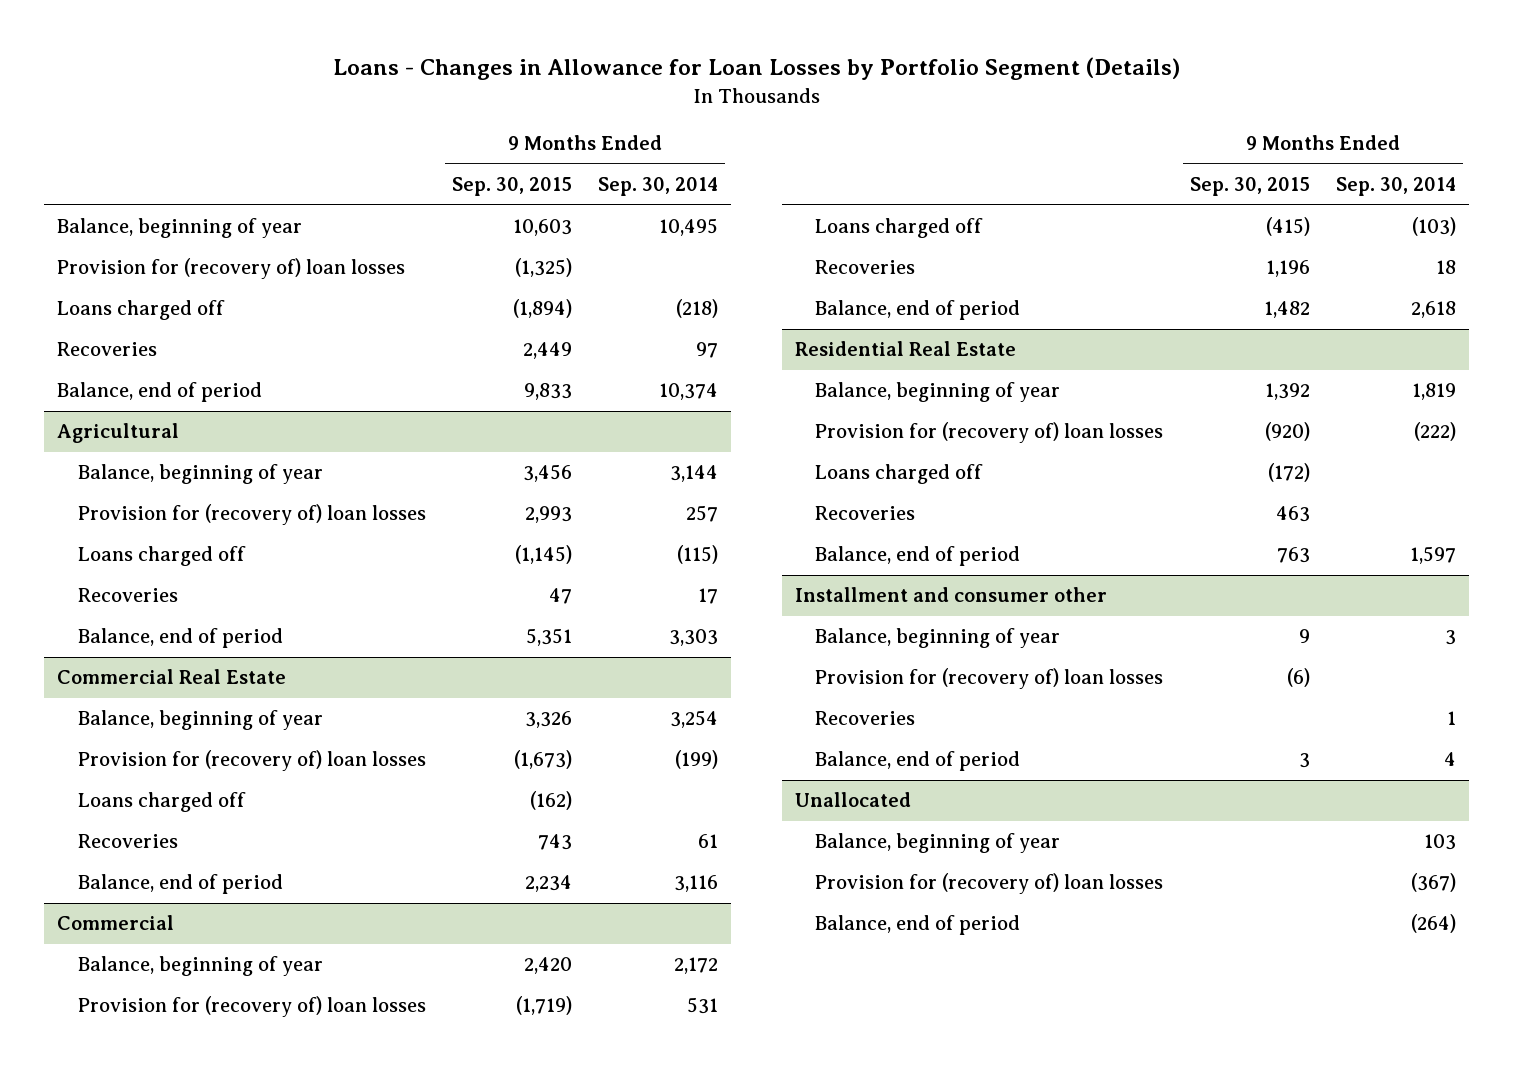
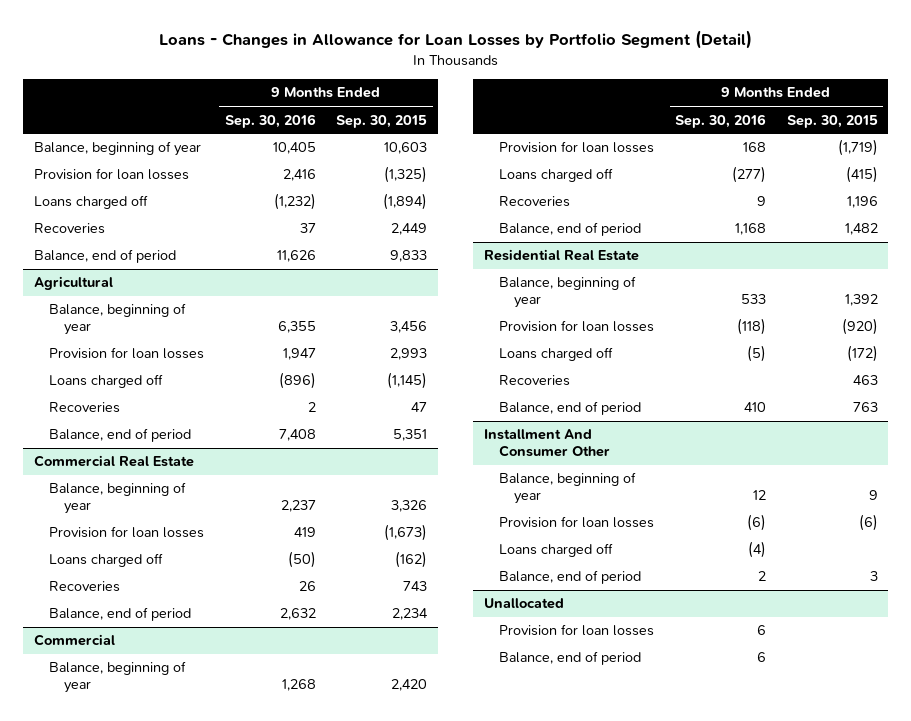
- Loans - Changes in Allowance for Loan Losses by Portfolio Segment (Details)
+ Loans - Changes in Allowance for Loan Losses by Portfolio Segment (Detail)
- | 9 Months Ended Sep. 30, 2015 | 9 Months Ended Sep. 30, 2014
+ | 9 Months Ended Sep. 30, 2016 | 9 Months Ended Sep. 30, 2015
- Provision for (recovery of) loan losses | (1,325) |
+ Provision for loan losses | 2,416 | (1,325)
@ Agricultural
- Provision for (recovery of) loan losses | 2,993 | 257
+ Provision for loan losses | 1,947 | 2,993
@ Commercial Real Estate
- Provision for (recovery of) loan losses | (1,673) | (199)
+ Provision for loan losses | 419 | (1,673)
@ Commercial
- Provision for (recovery of) loan losses | (1,719) | 531
+ Provision for loan losses | 168 | (1,719)
@ Residential Real Estate
- Provision for (recovery of) loan losses | (920) | (222)
+ Provision for loan losses | (118) | (920)
- Installment and consumer other
+ Installment And Consumer Other
- Provision for (recovery of) loan losses | (6) |
- Recoveries | | 1
+ Provision for loan losses | (6) | (6)
+ Loans charged off | (4) |
@ Unallocated
- Balance, beginning of year | | 103
- Provision for (recovery of) loan losses | | (367)
+ Provision for loan losses | 6 |

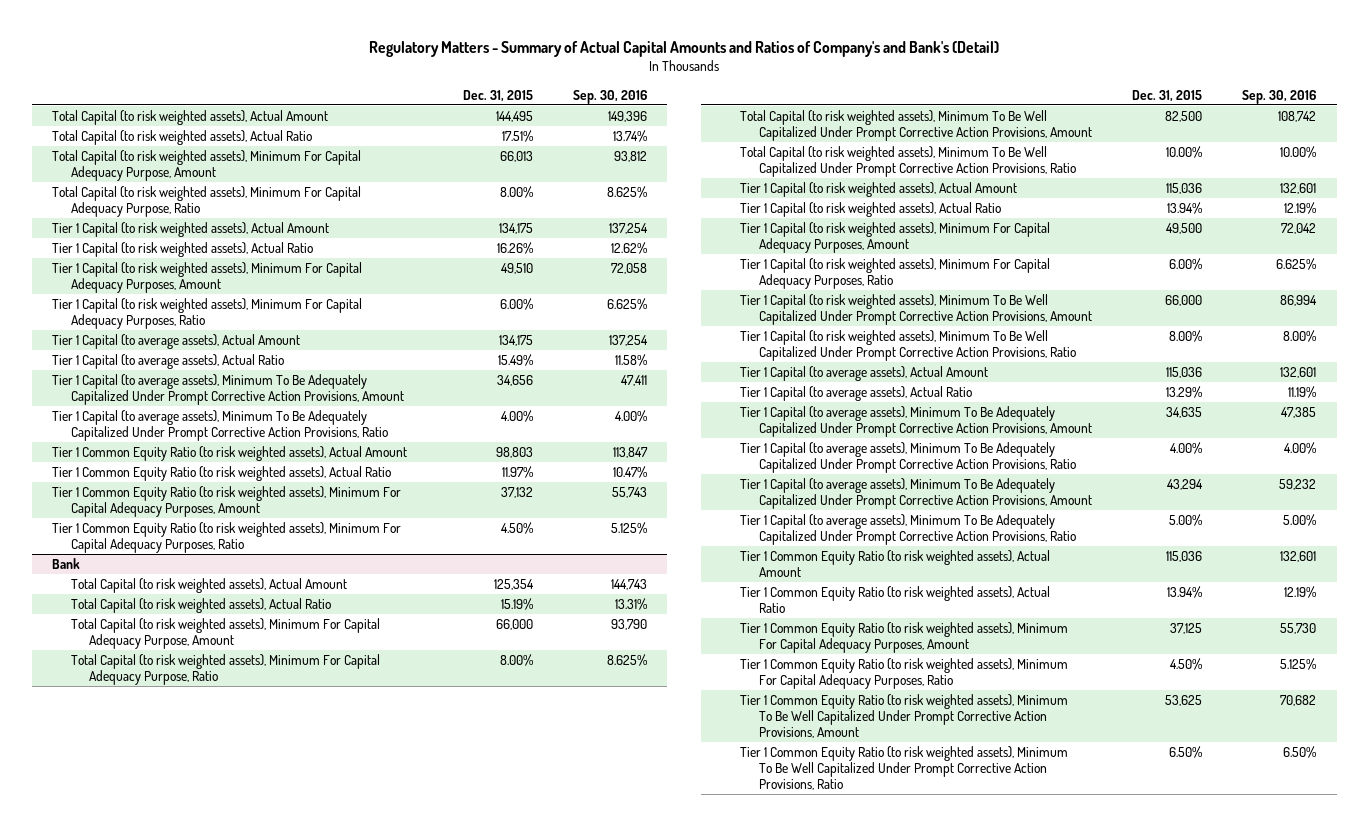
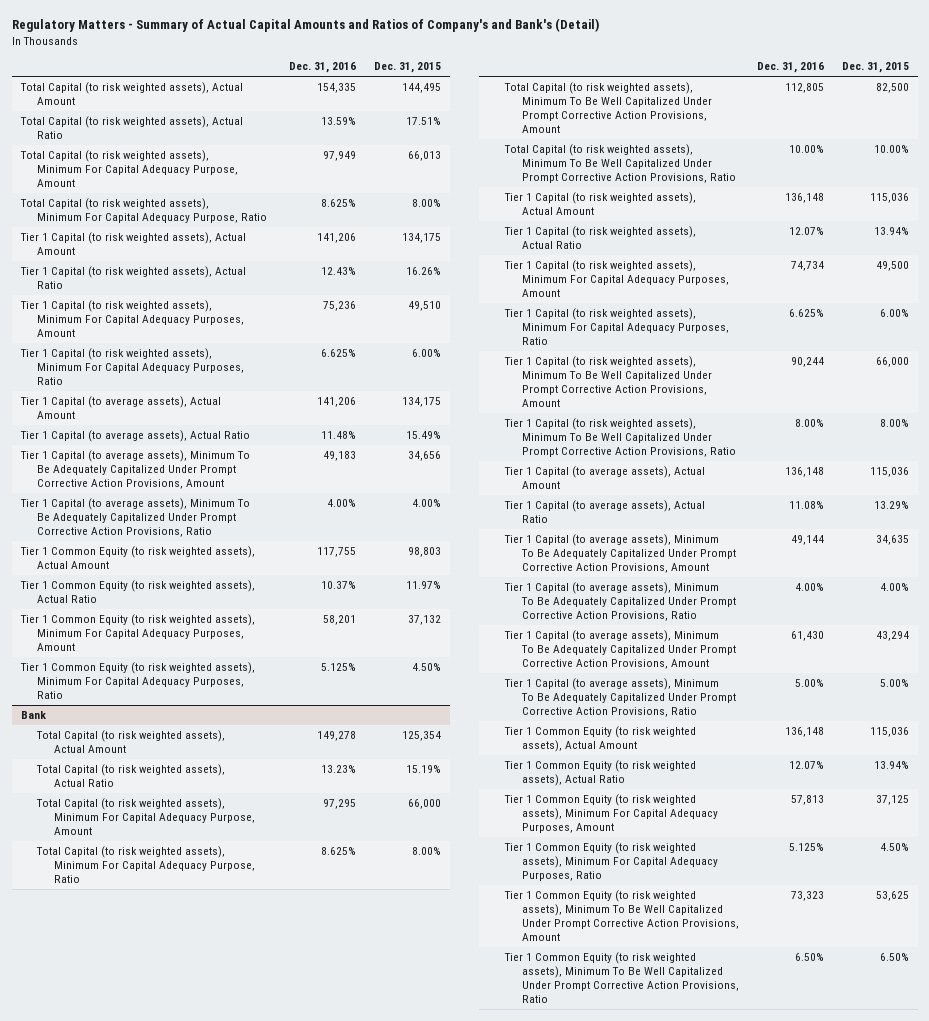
- | Dec. 31, 2015 | Sep. 30, 2016
+ | Dec. 31, 2016 | Dec. 31, 2015
- Tier 1 Common Equity Ratio (to risk weighted assets), Actual Amount | 98,803 | 113,847
- Tier 1 Common Equity Ratio (to risk weighted assets), Actual Ratio | 11.97% | 10.47%
- Tier 1 Common Equity Ratio (to risk weighted assets), Minimum For Capital Adequacy Purposes, Amount | 37,132 | 55,743
- Tier 1 Common Equity Ratio (to risk weighted assets), Minimum For Capital Adequacy Purposes, Ratio | 4.50% | 5.125%
+ Tier 1 Common Equity (to risk weighted assets), Actual Amount | 117,755 | 98,803
+ Tier 1 Common Equity (to risk weighted assets), Actual Ratio | 10.37% | 11.97%
+ Tier 1 Common Equity (to risk weighted assets), Minimum For Capital Adequacy Purposes, Amount | 58,201 | 37,132
+ Tier 1 Common Equity (to risk weighted assets), Minimum For Capital Adequacy Purposes, Ratio | 5.125% | 4.50%
@ Bank
- Tier 1 Common Equity Ratio (to risk weighted assets), Actual Amount | 115,036 | 132,601
- Tier 1 Common Equity Ratio (to risk weighted assets), Actual Ratio | 13.94% | 12.19%
- Tier 1 Common Equity Ratio (to risk weighted assets), Minimum For Capital Adequacy Purposes, Amount | 37,125 | 55,730
- Tier 1 Common Equity Ratio (to risk weighted assets), Minimum For Capital Adequacy Purposes, Ratio | 4.50% | 5.125%
- Tier 1 Common Equity Ratio (to risk weighted assets), Minimum To Be Well Capitalized Under Prompt Corrective Action Provisions, Amount | 53,625 | 70,682
- Tier 1 Common Equity Ratio (to risk weighted assets), Minimum To Be Well Capitalized Under Prompt Corrective Action Provisions, Ratio | 6.50% | 6.50%
+ Tier 1 Common Equity (to risk weighted assets), Actual Amount | 136,148 | 115,036
+ Tier 1 Common Equity (to risk weighted assets), Actual Ratio | 12.07% | 13.94%
+ Tier 1 Common Equity (to risk weighted assets), Minimum For Capital Adequacy Purposes, Amount | 57,813 | 37,125
+ Tier 1 Common Equity (to risk weighted assets), Minimum For Capital Adequacy Purposes, Ratio | 5.125% | 4.50%
+ Tier 1 Common Equity (to risk weighted assets), Minimum To Be Well Capitalized Under Prompt Corrective Action Provisions, Amount | 73,323 | 53,625
+ Tier 1 Common Equity (to risk weighted assets), Minimum To Be Well Capitalized Under Prompt Corrective Action Provisions, Ratio | 6.50% | 6.50%

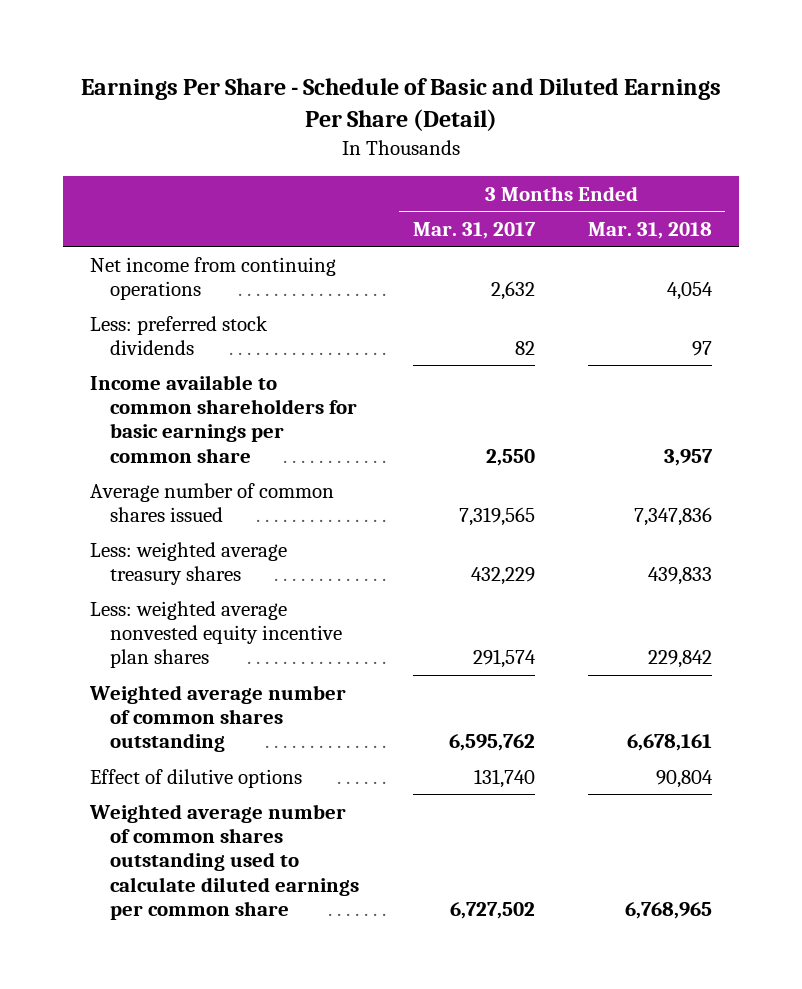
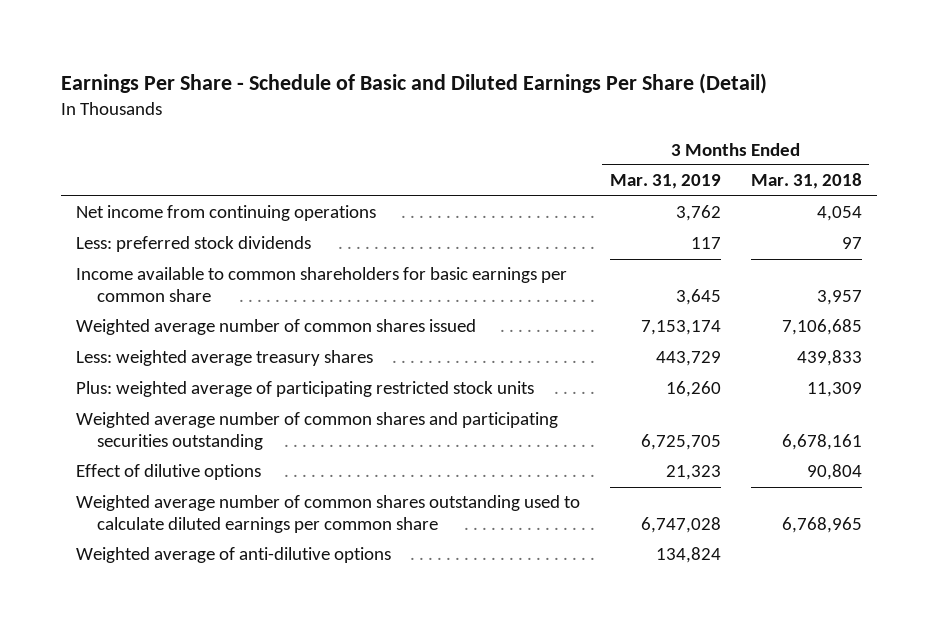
- | 3 Months Ended Mar. 31, 2017 | 3 Months Ended Mar. 31, 2018
+ | 3 Months Ended Mar. 31, 2019 | 3 Months Ended Mar. 31, 2018
- Average number of common shares issued | 7,319,565 | 7,347,836
+ Weighted average number of common shares issued | 7,153,174 | 7,106,685
- Less: weighted average nonvested equity incentive plan shares | 291,574 | 229,842
- Weighted average number of common shares outstanding | 6,595,762 | 6,678,161
+ Plus: weighted average of participating restricted stock units | 16,260 | 11,309
+ Weighted average number of common shares and participating securities outstanding | 6,725,705 | 6,678,161
+ Weighted average of anti-dilutive options | 134,824 |

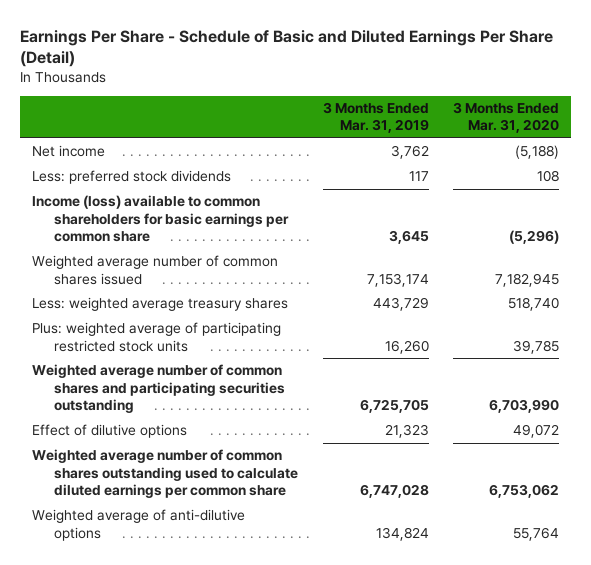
- | 3 Months Ended Mar. 31, 2019 | 3 Months Ended Mar. 31, 2018
+ | 3 Months Ended Mar. 31, 2019 | 3 Months Ended Mar. 31, 2020
- Net income from continuing operations | 3,762 | 4,054
+ Net income | 3,762 | (5,188)
- Income available to common shareholders for basic earnings per common share | 3,645 | 3,957
+ Income (loss) available to common shareholders for basic earnings per common share | 3,645 | (5,296)

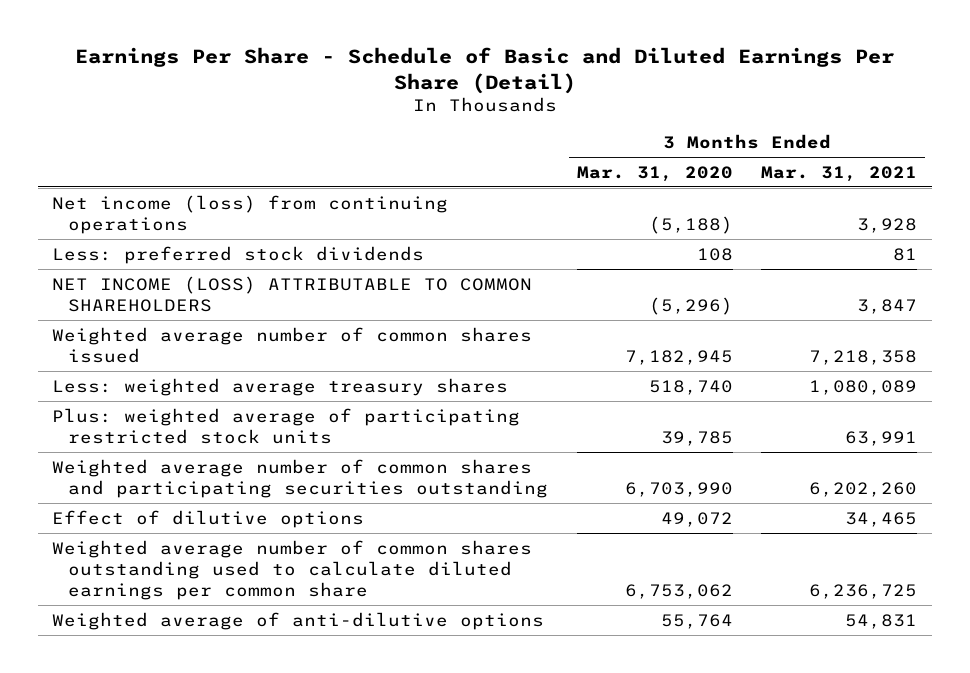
- | 3 Months Ended Mar. 31, 2019 | 3 Months Ended Mar. 31, 2020
+ | 3 Months Ended Mar. 31, 2020 | 3 Months Ended Mar. 31, 2021
- Net income | 3,762 | (5,188)
+ Net income (loss) from continuing operations | (5,188) | 3,928
- Income (loss) available to common shareholders for basic earnings per common share | 3,645 | (5,296)
+ NET INCOME (LOSS) ATTRIBUTABLE TO COMMON SHAREHOLDERS | (5,296) | 3,847

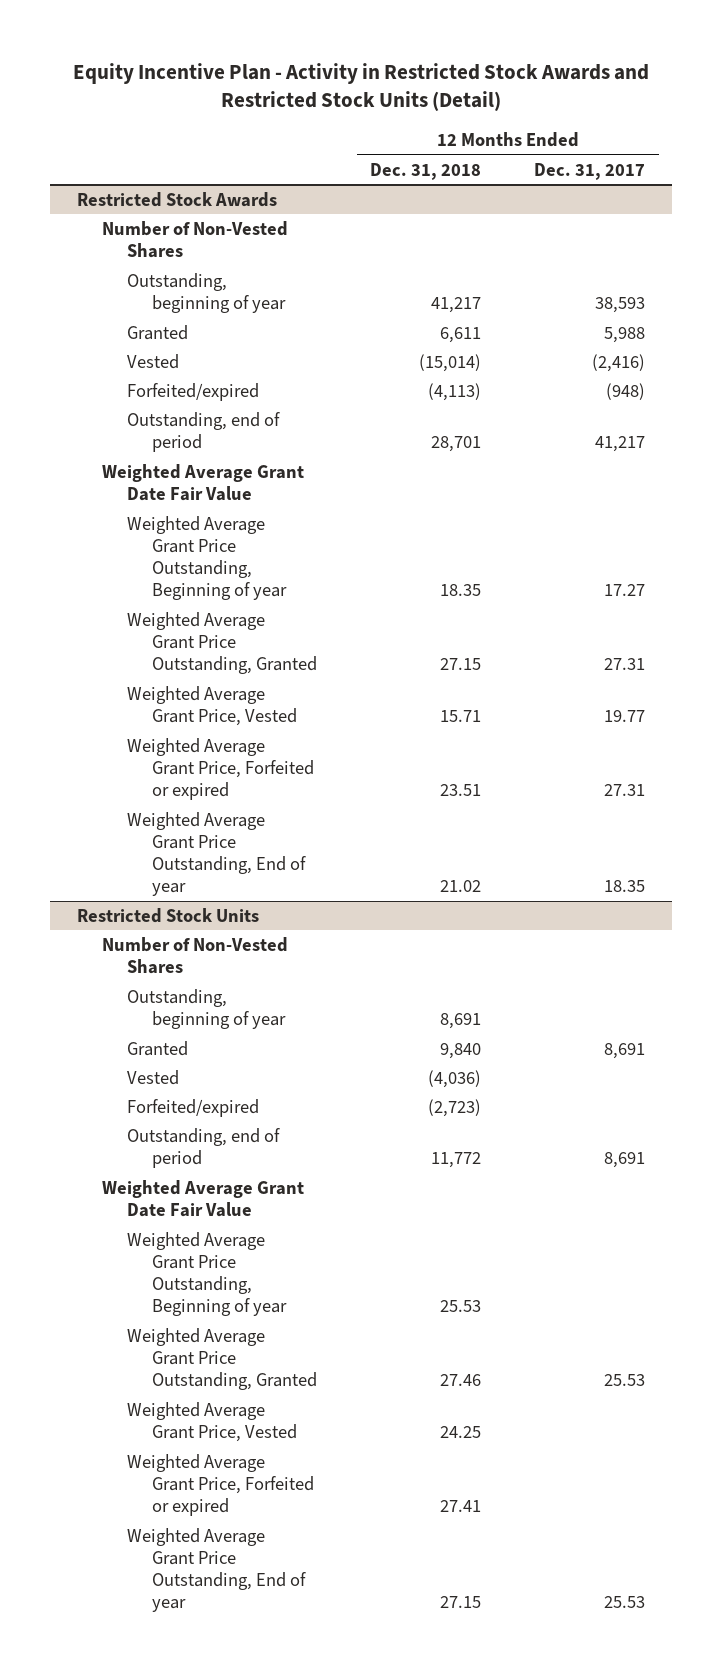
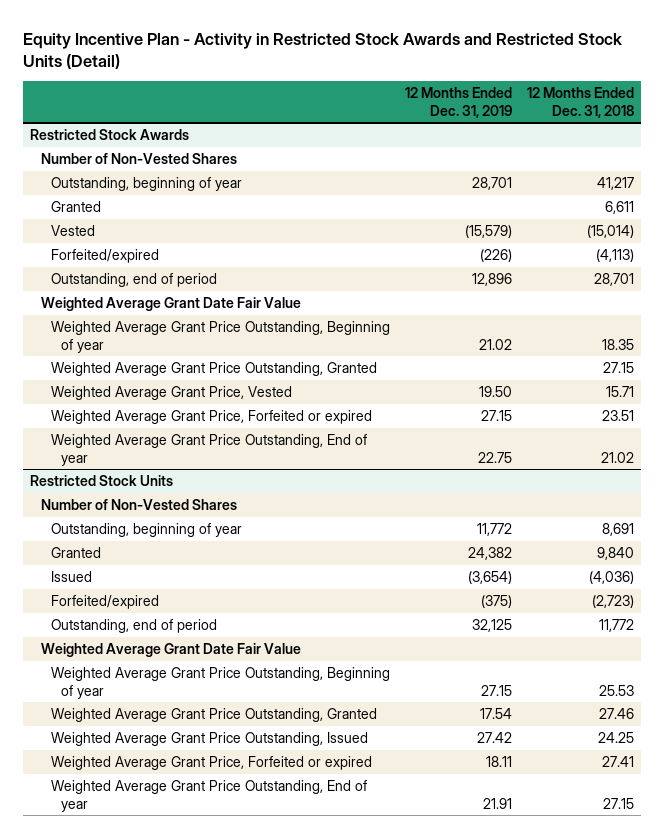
- | 12 Months Ended Dec. 31, 2018 | 12 Months Ended Dec. 31, 2017
+ | 12 Months Ended Dec. 31, 2019 | 12 Months Ended Dec. 31, 2018
@ Restricted Stock Units
- Vested | (4,036) |
+ Issued | (3,654) | (4,036)
- Weighted Average Grant Price, Vested | 24.25 |
+ Weighted Average Grant Price Outstanding, Issued | 27.42 | 24.25

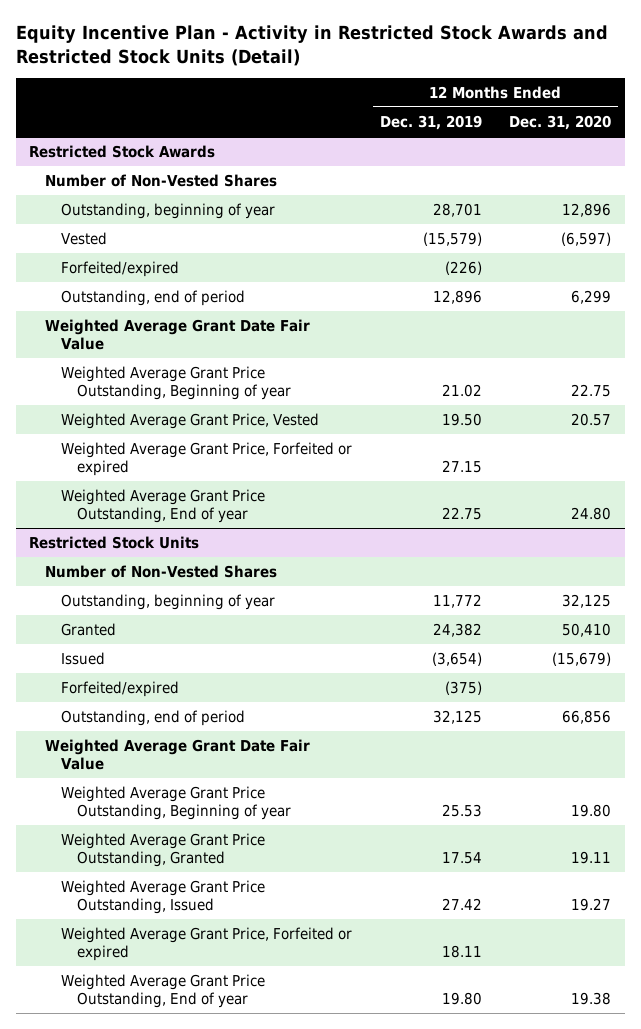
- | 12 Months Ended Dec. 31, 2019 | 12 Months Ended Dec. 31, 2018
+ | 12 Months Ended Dec. 31, 2019 | 12 Months Ended Dec. 31, 2020
@ Restricted Stock Awards
- Granted | | 6,611
- Weighted Average Grant Price Outstanding, Granted | | 27.15
@ Restricted Stock Units
- Weighted Average Grant Price Outstanding, Beginning of year | 27.15 | 25.53
+ Weighted Average Grant Price Outstanding, Beginning of year | 25.53 | 19.80
- Weighted Average Grant Price Outstanding, End of year | 21.91 | 27.15
+ Weighted Average Grant Price Outstanding, End of year | 19.80 | 19.38

